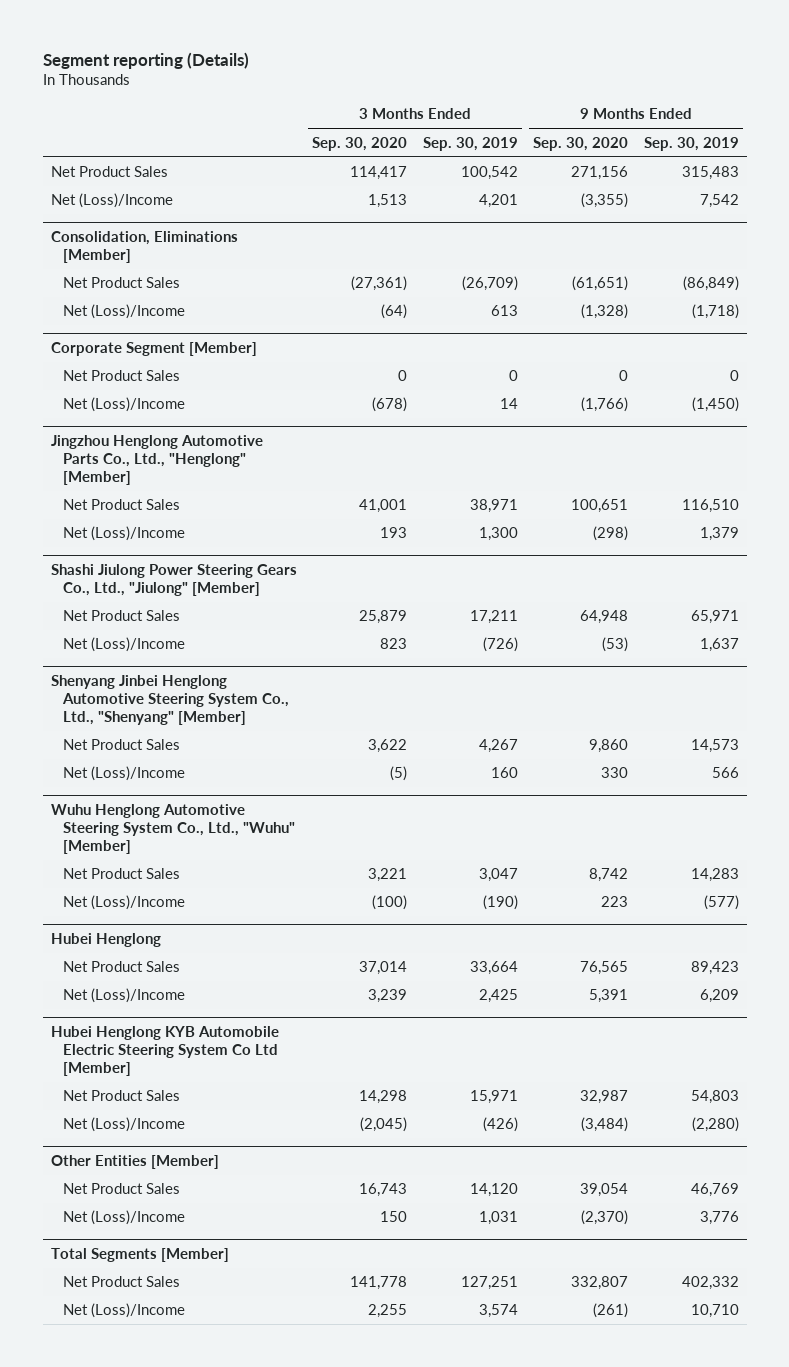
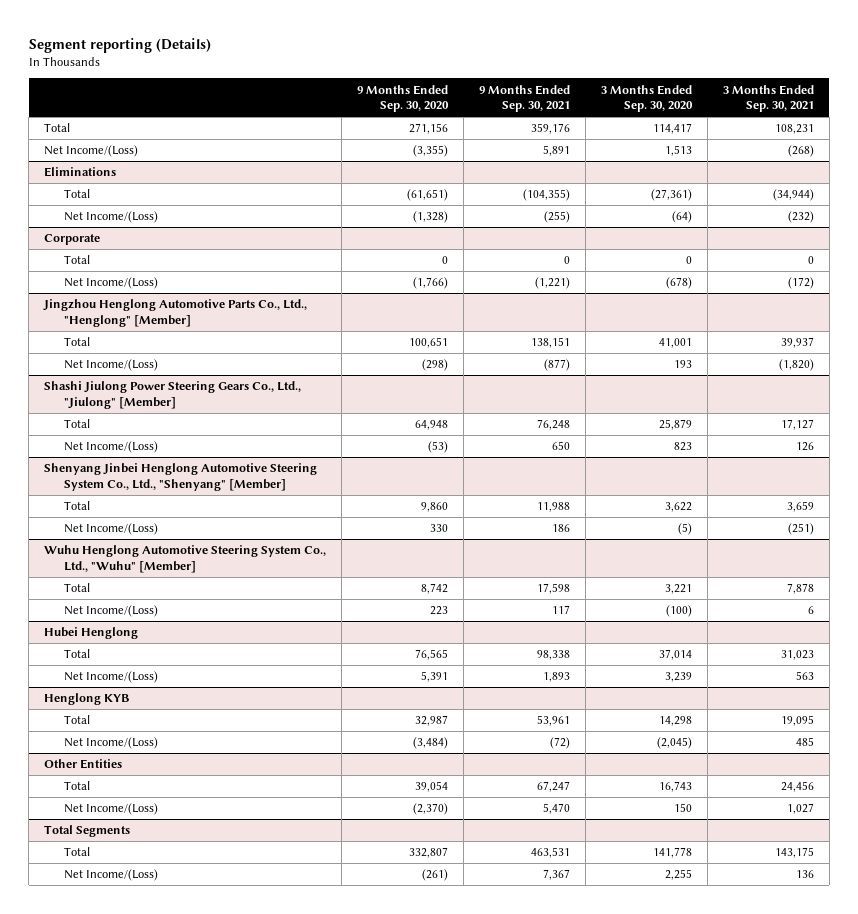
- | 3 Months Ended Sep. 30, 2020 | 3 Months Ended Sep. 30, 2019 | 9 Months Ended Sep. 30, 2020 | 9 Months Ended Sep. 30, 2019
+ | 9 Months Ended Sep. 30, 2020 | 9 Months Ended Sep. 30, 2021 | 3 Months Ended Sep. 30, 2020 | 3 Months Ended Sep. 30, 2021
- Net Product Sales | 114,417 | 100,542 | 271,156 | 315,483
- Net (Loss)/Income | 1,513 | 4,201 | (3,355) | 7,542
- Consolidation, Eliminations [Member]
- Net Product Sales | (27,361) | (26,709) | (61,651) | (86,849)
- Net (Loss)/Income | (64) | 613 | (1,328) | (1,718)
- Corporate Segment [Member]
- Net Product Sales | 0 | 0 | 0 | 0
- Net (Loss)/Income | (678) | 14 | (1,766) | (1,450)
+ Total | 271,156 | 359,176 | 114,417 | 108,231
+ Net Income/(Loss) | (3,355) | 5,891 | 1,513 | (268)
+ Eliminations
+ Total | (61,651) | (104,355) | (27,361) | (34,944)
+ Net Income/(Loss) | (1,328) | (255) | (64) | (232)
+ Corporate
+ Total | 0 | 0 | 0 | 0
+ Net Income/(Loss) | (1,766) | (1,221) | (678) | (172)
@ Jingzhou Henglong Automotive Parts Co., Ltd., "Henglong" [Member]
- Net Product Sales | 41,001 | 38,971 | 100,651 | 116,510
- Net (Loss)/Income | 193 | 1,300 | (298) | 1,379
+ Total | 100,651 | 138,151 | 41,001 | 39,937
+ Net Income/(Loss) | (298) | (877) | 193 | (1,820)
@ Shashi Jiulong Power Steering Gears Co., Ltd., "Jiulong" [Member]
- Net Product Sales | 25,879 | 17,211 | 64,948 | 65,971
- Net (Loss)/Income | 823 | (726) | (53) | 1,637
+ Total | 64,948 | 76,248 | 25,879 | 17,127
+ Net Income/(Loss) | (53) | 650 | 823 | 126
@ Shenyang Jinbei Henglong Automotive Steering System Co., Ltd., "Shenyang" [Member]
- Net Product Sales | 3,622 | 4,267 | 9,860 | 14,573
- Net (Loss)/Income | (5) | 160 | 330 | 566
+ Total | 9,860 | 11,988 | 3,622 | 3,659
+ Net Income/(Loss) | 330 | 186 | (5) | (251)
@ Wuhu Henglong Automotive Steering System Co., Ltd., "Wuhu" [Member]
- Net Product Sales | 3,221 | 3,047 | 8,742 | 14,283
- Net (Loss)/Income | (100) | (190) | 223 | (577)
+ Total | 8,742 | 17,598 | 3,221 | 7,878
+ Net Income/(Loss) | 223 | 117 | (100) | 6
@ Hubei Henglong
- Net Product Sales | 37,014 | 33,664 | 76,565 | 89,423
- Net (Loss)/Income | 3,239 | 2,425 | 5,391 | 6,209
- Hubei Henglong KYB Automobile Electric Steering System Co Ltd [Member]
- Net Product Sales | 14,298 | 15,971 | 32,987 | 54,803
- Net (Loss)/Income | (2,045) | (426) | (3,484) | (2,280)
- Other Entities [Member]
- Net Product Sales | 16,743 | 14,120 | 39,054 | 46,769
- Net (Loss)/Income | 150 | 1,031 | (2,370) | 3,776
- Total Segments [Member]
- Net Product Sales | 141,778 | 127,251 | 332,807 | 402,332
- Net (Loss)/Income | 2,255 | 3,574 | (261) | 10,710
@ Hubei Henglong
+ Total | 76,565 | 98,338 | 37,014 | 31,023
+ Net Income/(Loss) | 5,391 | 1,893 | 3,239 | 563
+ Henglong KYB
+ Total | 32,987 | 53,961 | 14,298 | 19,095
+ Net Income/(Loss) | (3,484) | (72) | (2,045) | 485
+ Other Entities
+ Total | 39,054 | 67,247 | 16,743 | 24,456
+ Net Income/(Loss) | (2,370) | 5,470 | 150 | 1,027
+ Total Segments
+ Total | 332,807 | 463,531 | 141,778 | 143,175
+ Net Income/(Loss) | (261) | 7,367 | 2,255 | 136

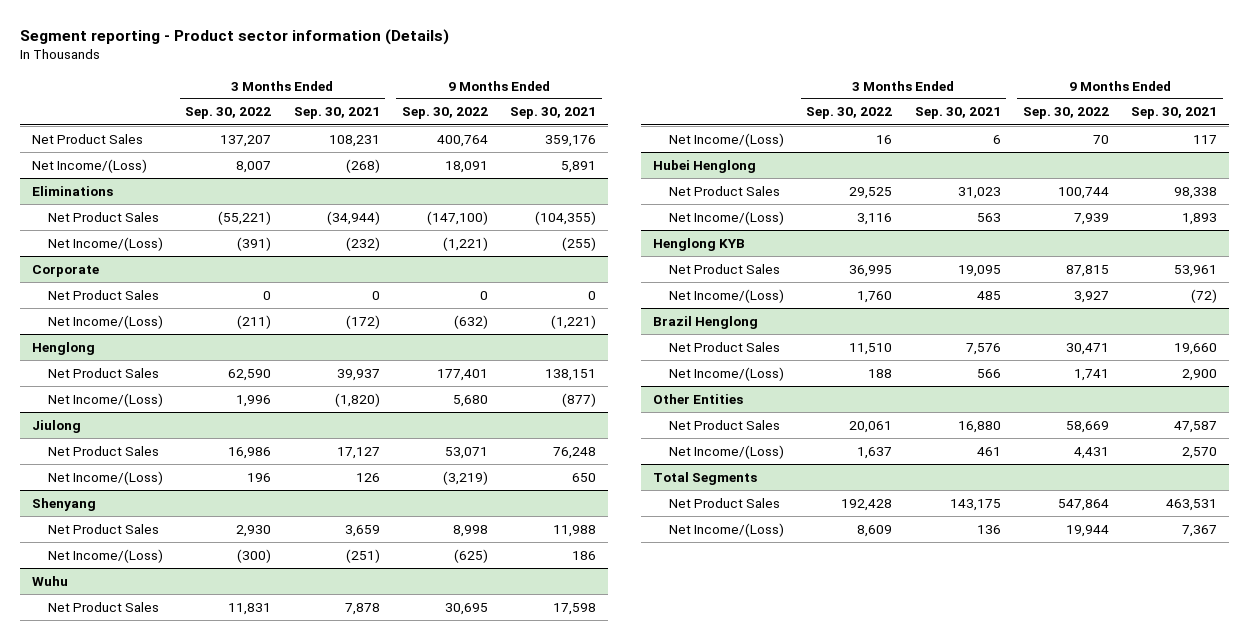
- Segment reporting (Details)
+ Segment reporting - Product sector information (Details)
- | 9 Months Ended Sep. 30, 2020 | 9 Months Ended Sep. 30, 2021 | 3 Months Ended Sep. 30, 2020 | 3 Months Ended Sep. 30, 2021
+ | 3 Months Ended Sep. 30, 2022 | 3 Months Ended Sep. 30, 2021 | 9 Months Ended Sep. 30, 2022 | 9 Months Ended Sep. 30, 2021
- Total | 271,156 | 359,176 | 114,417 | 108,231
+ Net Product Sales | 137,207 | 108,231 | 400,764 | 359,176
@ Eliminations
- Total | (61,651) | (104,355) | (27,361) | (34,944)
+ Net Product Sales | (55,221) | (34,944) | (147,100) | (104,355)
@ Corporate
- Total | 0 | 0 | 0 | 0
+ Net Product Sales | 0 | 0 | 0 | 0
- Jingzhou Henglong Automotive Parts Co., Ltd., "Henglong" [Member]
- Total | 100,651 | 138,151 | 41,001 | 39,937
+ Henglong
+ Net Product Sales | 62,590 | 39,937 | 177,401 | 138,151
- Shashi Jiulong Power Steering Gears Co., Ltd., "Jiulong" [Member]
- Total | 64,948 | 76,248 | 25,879 | 17,127
+ Jiulong
+ Net Product Sales | 16,986 | 17,127 | 53,071 | 76,248
- Shenyang Jinbei Henglong Automotive Steering System Co., Ltd., "Shenyang" [Member]
- Total | 9,860 | 11,988 | 3,622 | 3,659
+ Shenyang
+ Net Product Sales | 2,930 | 3,659 | 8,998 | 11,988
- Wuhu Henglong Automotive Steering System Co., Ltd., "Wuhu" [Member]
- Total | 8,742 | 17,598 | 3,221 | 7,878
+ Wuhu
+ Net Product Sales | 11,831 | 7,878 | 30,695 | 17,598
@ Hubei Henglong
- Total | 76,565 | 98,338 | 37,014 | 31,023
+ Net Product Sales | 29,525 | 31,023 | 100,744 | 98,338
@ Henglong KYB
- Total | 32,987 | 53,961 | 14,298 | 19,095
+ Net Product Sales | 36,995 | 19,095 | 87,815 | 53,961
+ Brazil Henglong
+ Net Product Sales | 11,510 | 7,576 | 30,471 | 19,660
+ Net Income/(Loss) | 188 | 566 | 1,741 | 2,900
@ Other Entities
- Total | 39,054 | 67,247 | 16,743 | 24,456
- Net Income/(Loss) | (2,370) | 5,470 | 150 | 1,027
+ Net Product Sales | 20,061 | 16,880 | 58,669 | 47,587
+ Net Income/(Loss) | 1,637 | 461 | 4,431 | 2,570
@ Total Segments
- Total | 332,807 | 463,531 | 141,778 | 143,175
+ Net Product Sales | 192,428 | 143,175 | 547,864 | 463,531

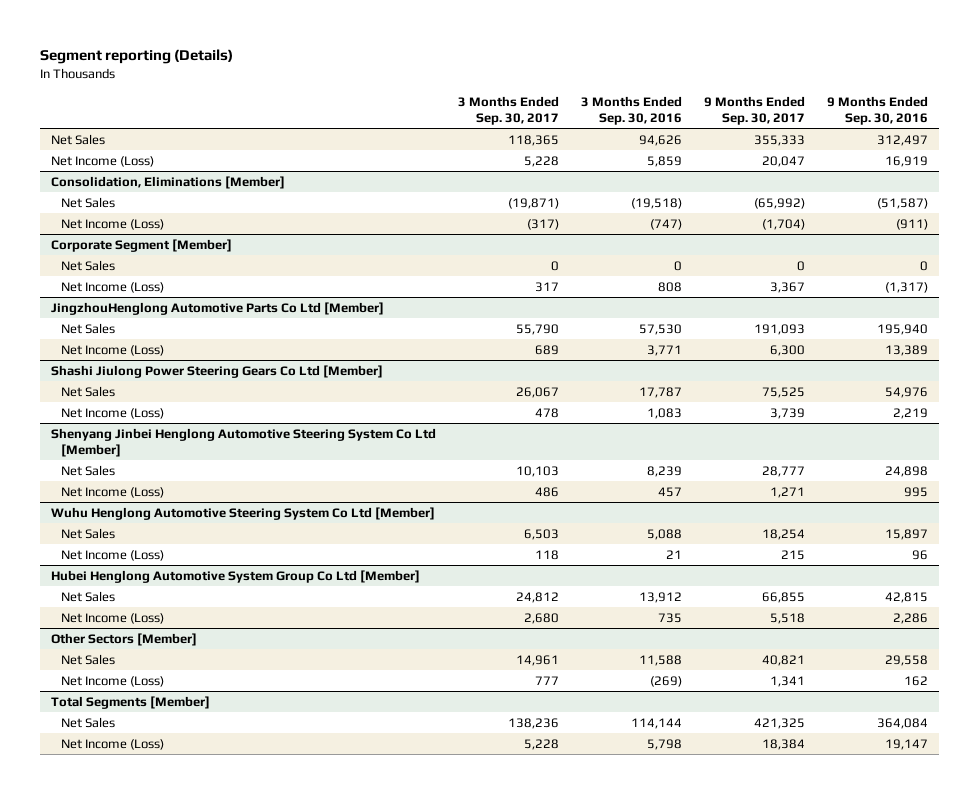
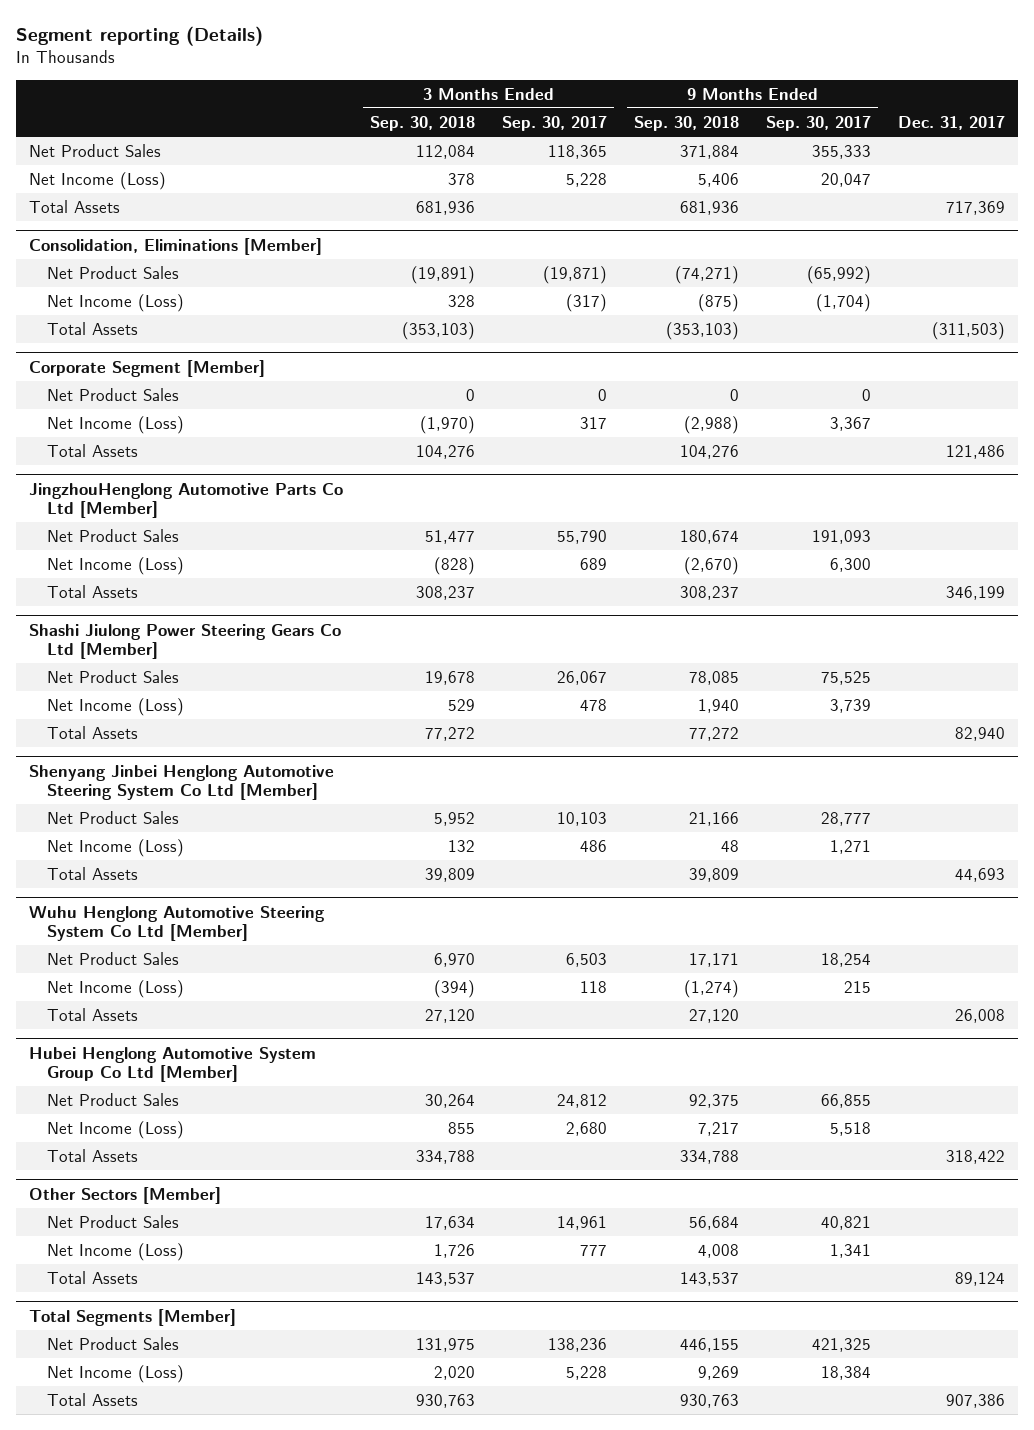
- | 3 Months Ended Sep. 30, 2017 | 3 Months Ended Sep. 30, 2016 | 9 Months Ended Sep. 30, 2017 | 9 Months Ended Sep. 30, 2016
+ | 3 Months Ended Sep. 30, 2018 | 3 Months Ended Sep. 30, 2017 | 9 Months Ended Sep. 30, 2018 | 9 Months Ended Sep. 30, 2017 | Dec. 31, 2017
- Net Sales | 118,365 | 94,626 | 355,333 | 312,497
+ Net Product Sales | 112,084 | 118,365 | 371,884 | 355,333 |
+ Total Assets | 681,936 | | 681,936 | | 717,369
@ Consolidation, Eliminations [Member]
- Net Sales | (19,871) | (19,518) | (65,992) | (51,587)
+ Net Product Sales | (19,891) | (19,871) | (74,271) | (65,992) |
+ Total Assets | (353,103) | | (353,103) | | (311,503)
@ Corporate Segment [Member]
- Net Sales | 0 | 0 | 0 | 0
+ Net Product Sales | 0 | 0 | 0 | 0 |
+ Total Assets | 104,276 | | 104,276 | | 121,486
@ JingzhouHenglong Automotive Parts Co Ltd [Member]
- Net Sales | 55,790 | 57,530 | 191,093 | 195,940
+ Net Product Sales | 51,477 | 55,790 | 180,674 | 191,093 |
+ Total Assets | 308,237 | | 308,237 | | 346,199
@ Shashi Jiulong Power Steering Gears Co Ltd [Member]
- Net Sales | 26,067 | 17,787 | 75,525 | 54,976
+ Net Product Sales | 19,678 | 26,067 | 78,085 | 75,525 |
+ Total Assets | 77,272 | | 77,272 | | 82,940
@ Shenyang Jinbei Henglong Automotive Steering System Co Ltd [Member]
- Net Sales | 10,103 | 8,239 | 28,777 | 24,898
+ Net Product Sales | 5,952 | 10,103 | 21,166 | 28,777 |
+ Total Assets | 39,809 | | 39,809 | | 44,693
@ Wuhu Henglong Automotive Steering System Co Ltd [Member]
- Net Sales | 6,503 | 5,088 | 18,254 | 15,897
+ Net Product Sales | 6,970 | 6,503 | 17,171 | 18,254 |
+ Total Assets | 27,120 | | 27,120 | | 26,008
@ Hubei Henglong Automotive System Group Co Ltd [Member]
- Net Sales | 24,812 | 13,912 | 66,855 | 42,815
+ Net Product Sales | 30,264 | 24,812 | 92,375 | 66,855 |
+ Total Assets | 334,788 | | 334,788 | | 318,422
@ Other Sectors [Member]
- Net Sales | 14,961 | 11,588 | 40,821 | 29,558
+ Net Product Sales | 17,634 | 14,961 | 56,684 | 40,821 |
+ Total Assets | 143,537 | | 143,537 | | 89,124
@ Total Segments [Member]
- Net Sales | 138,236 | 114,144 | 421,325 | 364,084
+ Net Product Sales | 131,975 | 138,236 | 446,155 | 421,325 |
+ Total Assets | 930,763 | | 930,763 | | 907,386

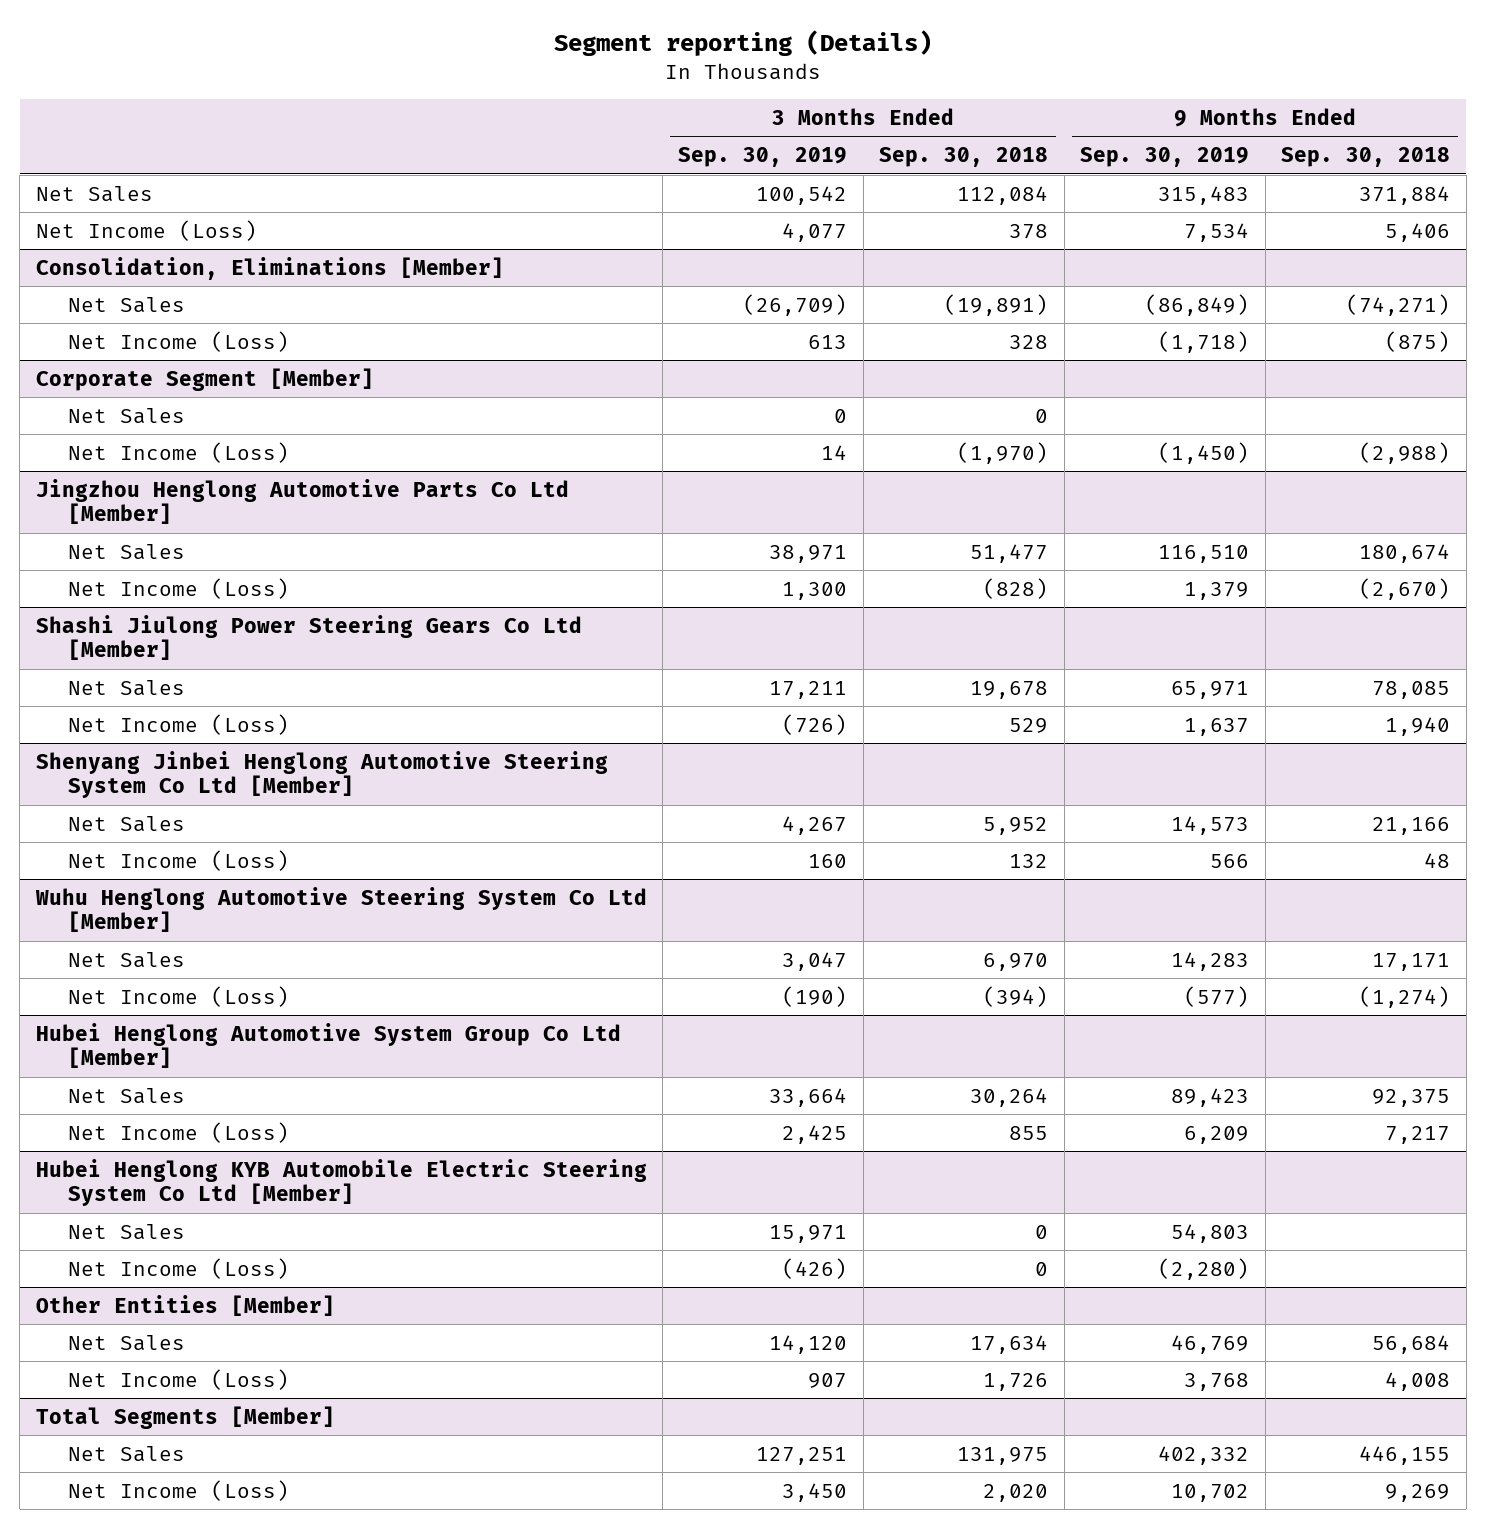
- | 3 Months Ended Sep. 30, 2018 | 3 Months Ended Sep. 30, 2017 | 9 Months Ended Sep. 30, 2018 | 9 Months Ended Sep. 30, 2017 | Dec. 31, 2017
+ | 3 Months Ended Sep. 30, 2019 | 3 Months Ended Sep. 30, 2018 | 9 Months Ended Sep. 30, 2019 | 9 Months Ended Sep. 30, 2018
- Net Product Sales | 112,084 | 118,365 | 371,884 | 355,333 |
+ Net Sales | 100,542 | 112,084 | 315,483 | 371,884
- Total Assets | 681,936 | | 681,936 | | 717,369
@ Consolidation, Eliminations [Member]
- Net Product Sales | (19,891) | (19,871) | (74,271) | (65,992) |
+ Net Sales | (26,709) | (19,891) | (86,849) | (74,271)
- Total Assets | (353,103) | | (353,103) | | (311,503)
@ Corporate Segment [Member]
- Net Product Sales | 0 | 0 | 0 | 0 |
+ Net Sales | 0 | 0 | |
- Total Assets | 104,276 | | 104,276 | | 121,486
- JingzhouHenglong Automotive Parts Co Ltd [Member]
- Net Product Sales | 51,477 | 55,790 | 180,674 | 191,093 |
+ Jingzhou Henglong Automotive Parts Co Ltd [Member]
+ Net Sales | 38,971 | 51,477 | 116,510 | 180,674
- Total Assets | 308,237 | | 308,237 | | 346,199
@ Shashi Jiulong Power Steering Gears Co Ltd [Member]
- Net Product Sales | 19,678 | 26,067 | 78,085 | 75,525 |
+ Net Sales | 17,211 | 19,678 | 65,971 | 78,085
- Total Assets | 77,272 | | 77,272 | | 82,940
@ Shenyang Jinbei Henglong Automotive Steering System Co Ltd [Member]
- Net Product Sales | 5,952 | 10,103 | 21,166 | 28,777 |
+ Net Sales | 4,267 | 5,952 | 14,573 | 21,166
- Total Assets | 39,809 | | 39,809 | | 44,693
@ Wuhu Henglong Automotive Steering System Co Ltd [Member]
- Net Product Sales | 6,970 | 6,503 | 17,171 | 18,254 |
+ Net Sales | 3,047 | 6,970 | 14,283 | 17,171
- Total Assets | 27,120 | | 27,120 | | 26,008
@ Hubei Henglong Automotive System Group Co Ltd [Member]
- Net Product Sales | 30,264 | 24,812 | 92,375 | 66,855 |
+ Net Sales | 33,664 | 30,264 | 89,423 | 92,375
- Total Assets | 334,788 | | 334,788 | | 318,422
- Other Sectors [Member]
- Net Product Sales | 17,634 | 14,961 | 56,684 | 40,821 |
+ Hubei Henglong KYB Automobile Electric Steering System Co Ltd [Member]
+ Net Sales | 15,971 | 0 | 54,803 |
+ Net Income (Loss) | (426) | 0 | (2,280) |
+ Other Entities [Member]
+ Net Sales | 14,120 | 17,634 | 46,769 | 56,684
- Total Assets | 143,537 | | 143,537 | | 89,124
@ Total Segments [Member]
- Net Product Sales | 131,975 | 138,236 | 446,155 | 421,325 |
+ Net Sales | 127,251 | 131,975 | 402,332 | 446,155
- Total Assets | 930,763 | | 930,763 | | 907,386

